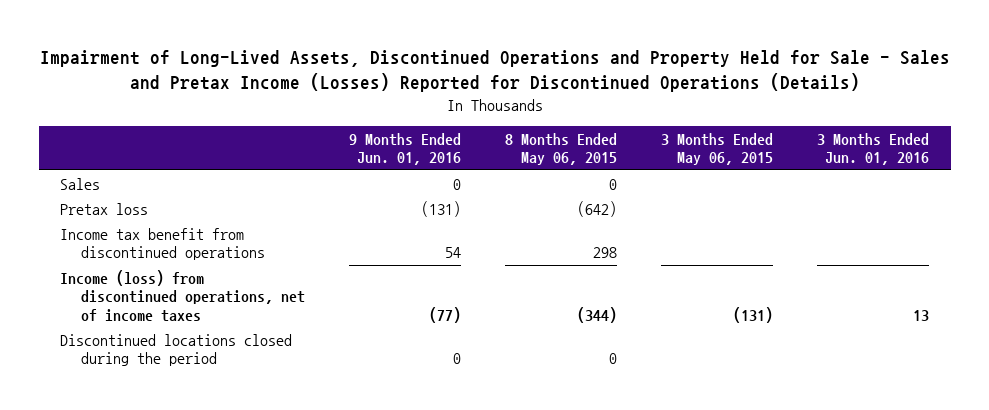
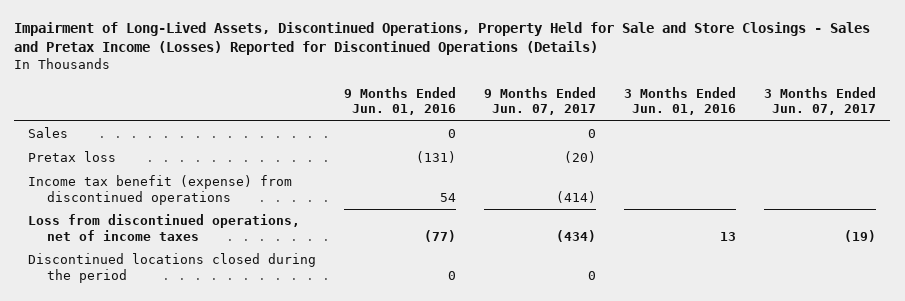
- Impairment of Long-Lived Assets, Discontinued Operations and Property Held for Sale - Sales and Pretax Income (Losses) Reported for Discontinued Operations (Details)
+ Impairment of Long-Lived Assets, Discontinued Operations, Property Held for Sale and Store Closings - Sales and Pretax Income (Losses) Reported for Discontinued Operations (Details)
- | 9 Months Ended Jun. 01, 2016 | 8 Months Ended May 06, 2015 | 3 Months Ended May 06, 2015 | 3 Months Ended Jun. 01, 2016
+ | 9 Months Ended Jun. 01, 2016 | 9 Months Ended Jun. 07, 2017 | 3 Months Ended Jun. 01, 2016 | 3 Months Ended Jun. 07, 2017
- Income tax benefit from discontinued operations | 54 | 298 | |
- Income (loss) from discontinued operations, net of income taxes | (77) | (344) | (131) | 13
+ Income tax benefit (expense) from discontinued operations | 54 | (414) | |
+ Loss from discontinued operations, net of income taxes | (77) | (434) | 13 | (19)

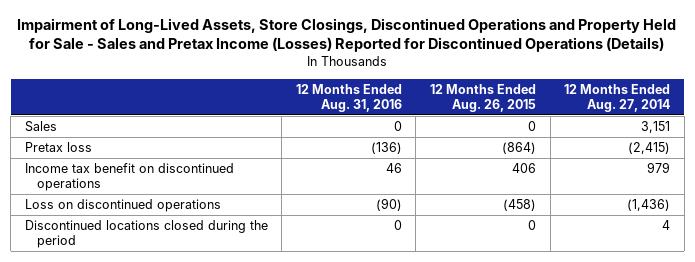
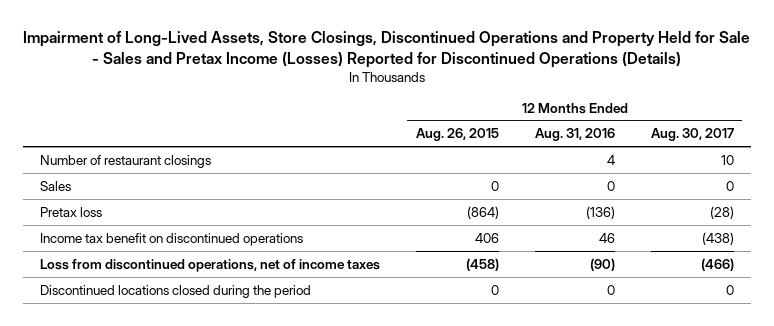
- | 12 Months Ended Aug. 31, 2016 | 12 Months Ended Aug. 26, 2015 | 12 Months Ended Aug. 27, 2014
+ | 12 Months Ended Aug. 26, 2015 | 12 Months Ended Aug. 31, 2016 | 12 Months Ended Aug. 30, 2017
+ Number of restaurant closings | | 4 | 10
- Loss on discontinued operations | (90) | (458) | (1,436)
+ Loss from discontinued operations, net of income taxes | (458) | (90) | (466)

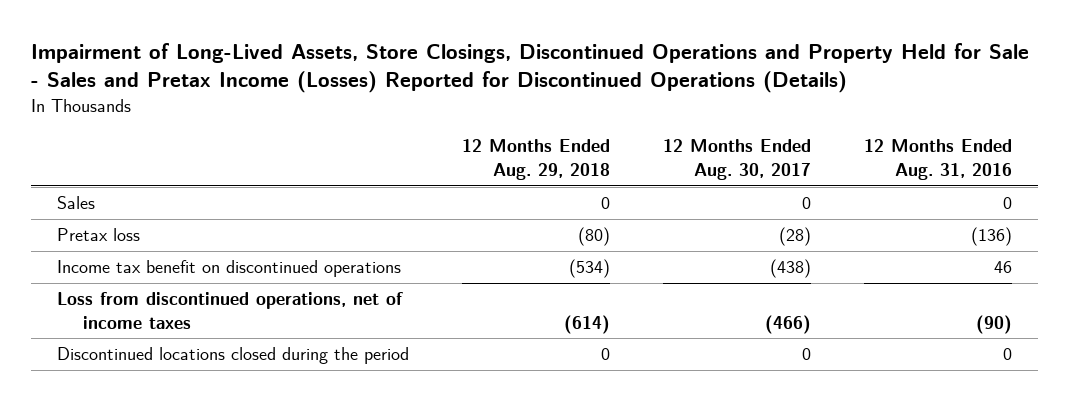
- | 12 Months Ended Aug. 26, 2015 | 12 Months Ended Aug. 31, 2016 | 12 Months Ended Aug. 30, 2017
+ | 12 Months Ended Aug. 29, 2018 | 12 Months Ended Aug. 30, 2017 | 12 Months Ended Aug. 31, 2016
- Number of restaurant closings | | 4 | 10

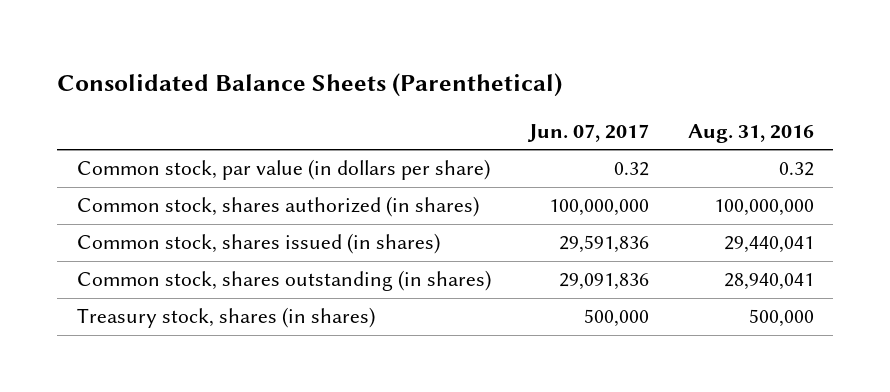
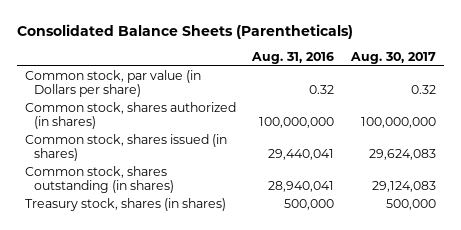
- Consolidated Balance Sheets (Parenthetical)
+ Consolidated Balance Sheets (Parentheticals)
- | Jun. 07, 2017 | Aug. 31, 2016
+ | Aug. 31, 2016 | Aug. 30, 2017
- Common stock, par value (in dollars per share) | 0.32 | 0.32
+ Common stock, par value (in Dollars per share) | 0.32 | 0.32

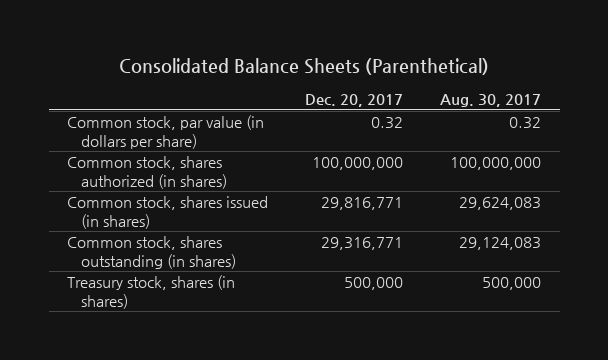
- Consolidated Balance Sheets (Parentheticals)
+ Consolidated Balance Sheets (Parenthetical)
- | Aug. 31, 2016 | Aug. 30, 2017
+ | Dec. 20, 2017 | Aug. 30, 2017
- Common stock, par value (in Dollars per share) | 0.32 | 0.32
+ Common stock, par value (in dollars per share) | 0.32 | 0.32

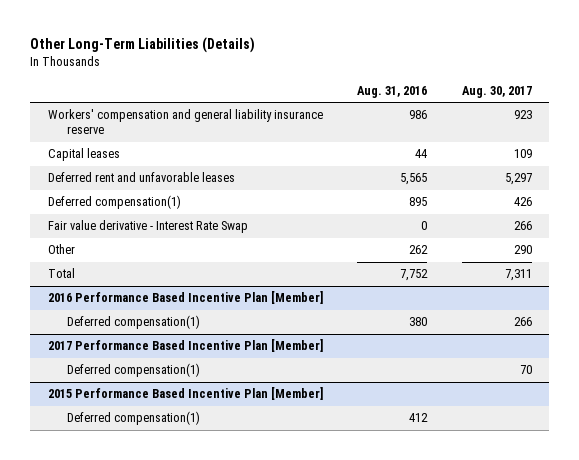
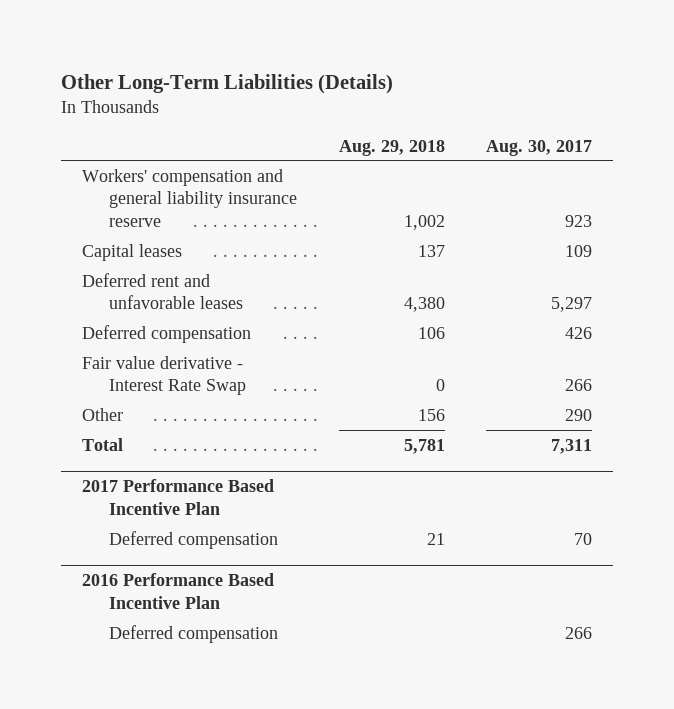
- | Aug. 31, 2016 | Aug. 30, 2017
+ | Aug. 29, 2018 | Aug. 30, 2017
- Deferred compensation(1) | 895 | 426
+ Deferred compensation | 106 | 426
- 2016 Performance Based Incentive Plan [Member]
- Deferred compensation(1) | 380 | 266
- 2017 Performance Based Incentive Plan [Member]
- Deferred compensation(1) | | 70
- 2015 Performance Based Incentive Plan [Member]
- Deferred compensation(1) | 412 |
+ 2017 Performance Based Incentive Plan
+ Deferred compensation | 21 | 70
+ 2016 Performance Based Incentive Plan
+ Deferred compensation | | 266

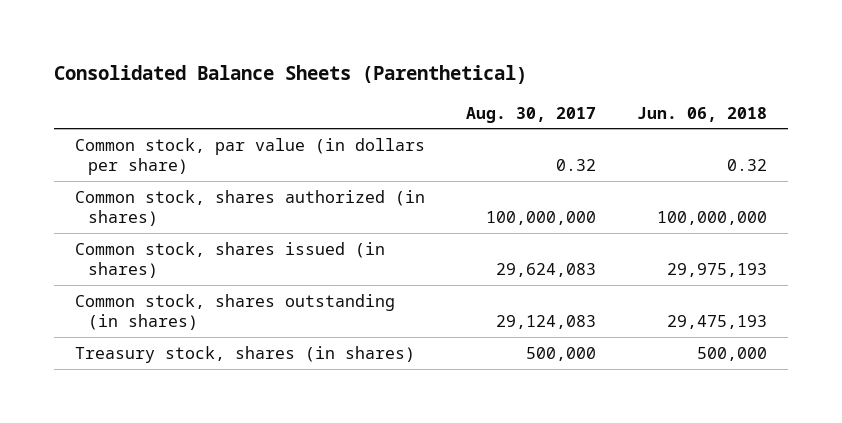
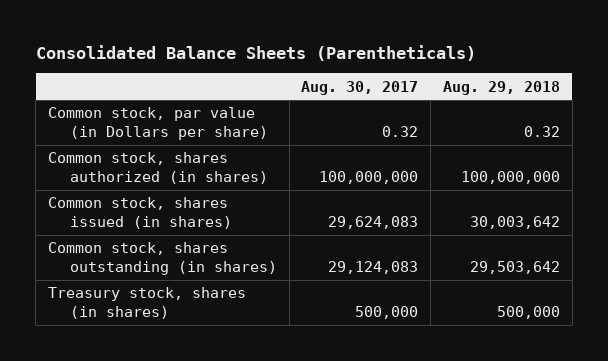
- Consolidated Balance Sheets (Parenthetical)
+ Consolidated Balance Sheets (Parentheticals)
- | Aug. 30, 2017 | Jun. 06, 2018
+ | Aug. 30, 2017 | Aug. 29, 2018
- Common stock, par value (in dollars per share) | 0.32 | 0.32
+ Common stock, par value (in Dollars per share) | 0.32 | 0.32

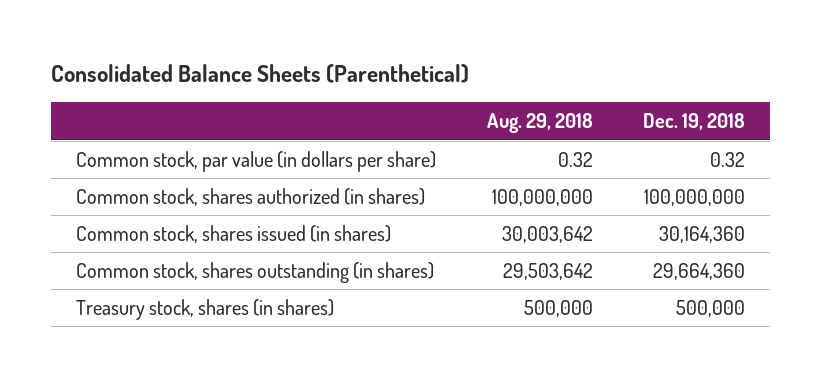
- Consolidated Balance Sheets (Parentheticals)
+ Consolidated Balance Sheets (Parenthetical)
- | Aug. 30, 2017 | Aug. 29, 2018
+ | Aug. 29, 2018 | Dec. 19, 2018
- Common stock, par value (in Dollars per share) | 0.32 | 0.32
+ Common stock, par value (in dollars per share) | 0.32 | 0.32

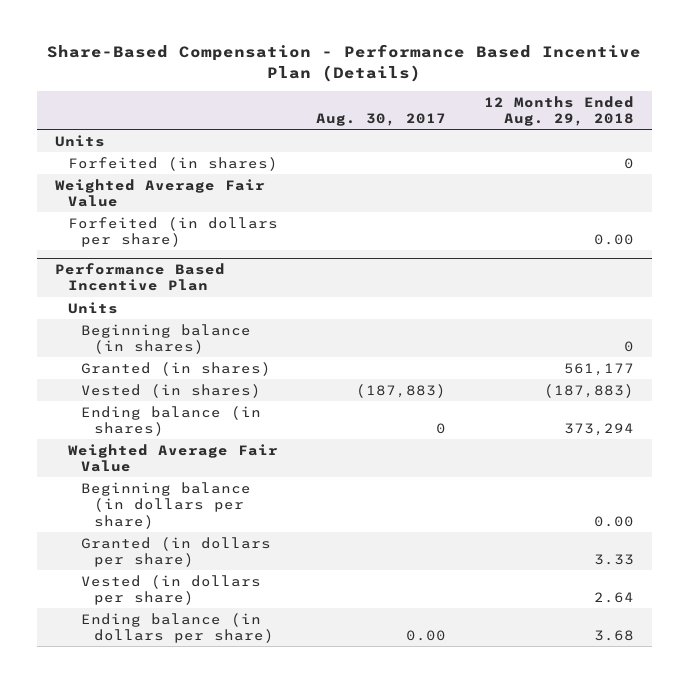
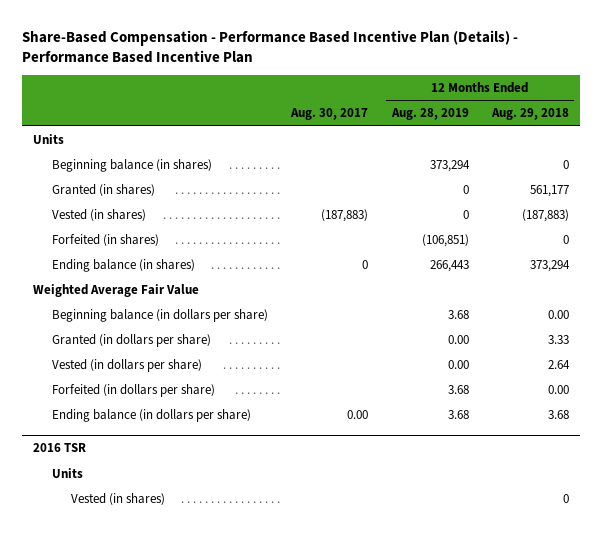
- Share-Based Compensation - Performance Based Incentive Plan (Details)
+ Share-Based Compensation - Performance Based Incentive Plan (Details) - Performance Based Incentive Plan
- | Aug. 30, 2017 | 12 Months Ended Aug. 29, 2018
+ | Aug. 30, 2017 | 12 Months Ended Aug. 28, 2019 | 12 Months Ended Aug. 29, 2018
- Weighted Average Fair Value
- Performance Based Incentive Plan
- Units
moved down: Forfeited (in shares) | | (106,851) | 0
moved down: Forfeited (in dollars per share) | | 3.68 | 0.00
+ 2016 TSR
+ Units
+ Vested (in shares) | | | 0

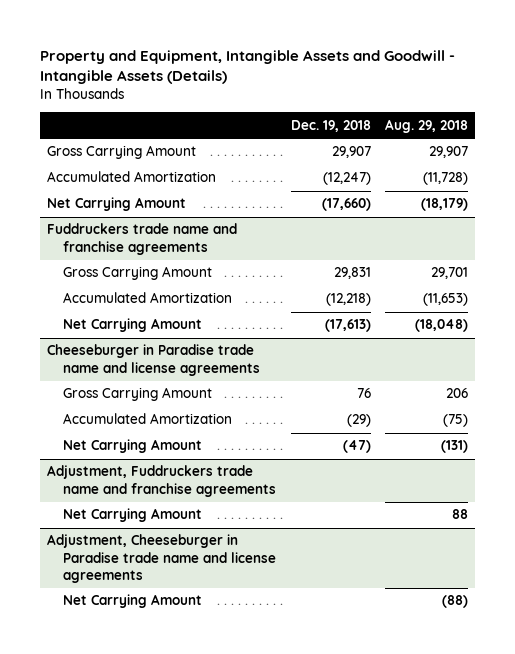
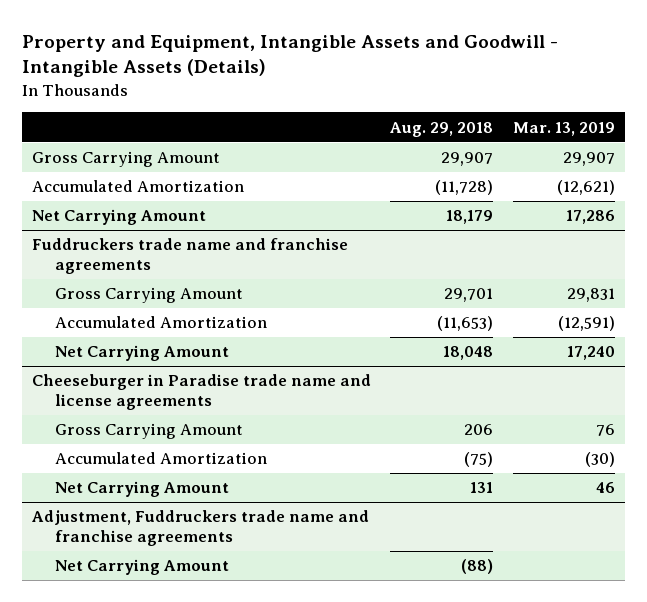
- | Dec. 19, 2018 | Aug. 29, 2018
+ | Aug. 29, 2018 | Mar. 13, 2019
- Net Carrying Amount | (17,660) | (18,179)
+ Net Carrying Amount | 18,179 | 17,286
@ Fuddruckers trade name and franchise agreements
- Net Carrying Amount | (17,613) | (18,048)
+ Net Carrying Amount | 18,048 | 17,240
@ Cheeseburger in Paradise trade name and license agreements
- Net Carrying Amount | (47) | (131)
+ Net Carrying Amount | 131 | 46
@ Adjustment, Fuddruckers trade name and franchise agreements
- Net Carrying Amount | | 88
- Adjustment, Cheeseburger in Paradise trade name and license agreements

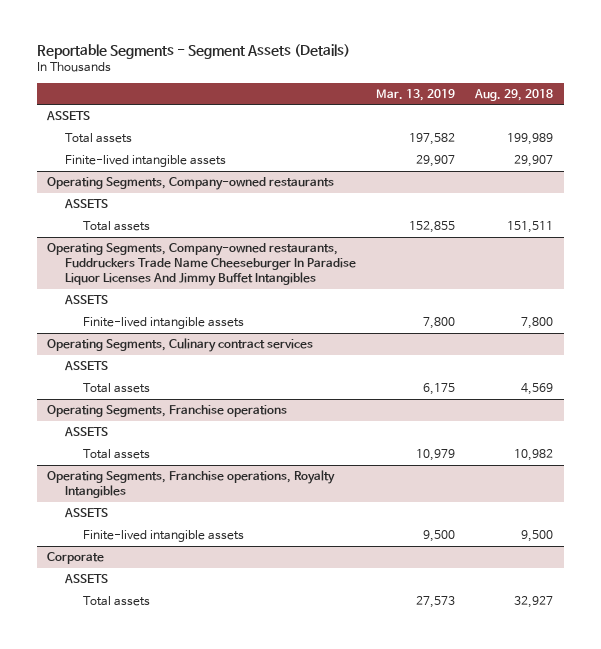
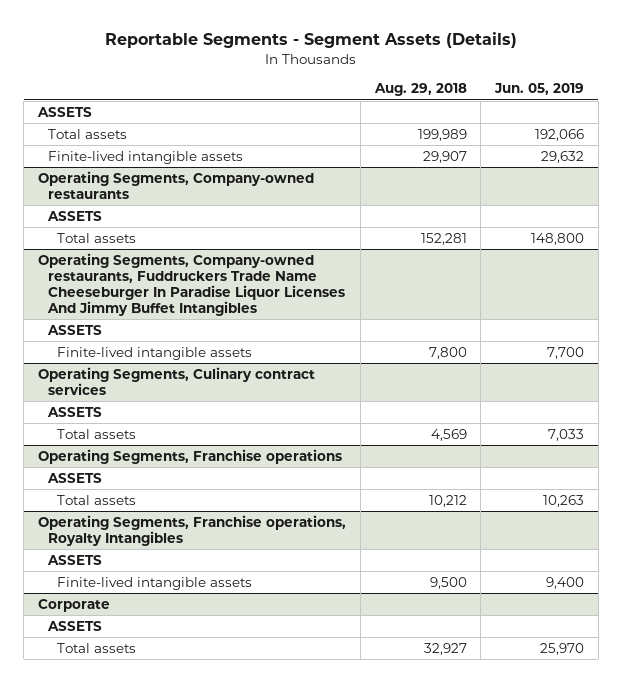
- | Mar. 13, 2019 | Aug. 29, 2018
+ | Aug. 29, 2018 | Jun. 05, 2019
@ Operating Segments, Company-owned restaurants
- Total assets | 152,855 | 151,511
+ Total assets | 152,281 | 148,800
@ Operating Segments, Franchise operations
- Total assets | 10,979 | 10,982
+ Total assets | 10,212 | 10,263

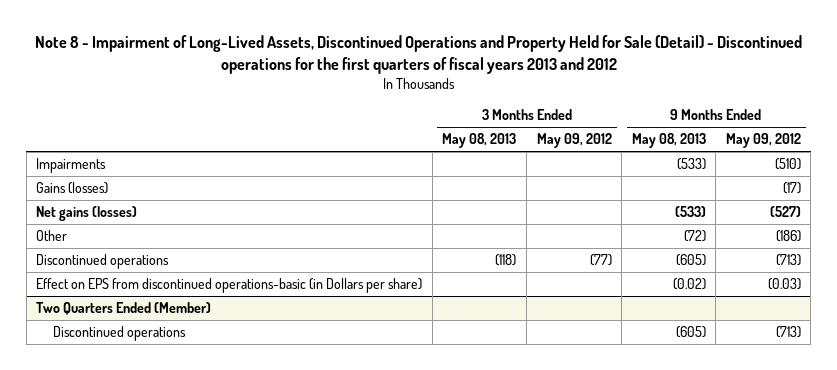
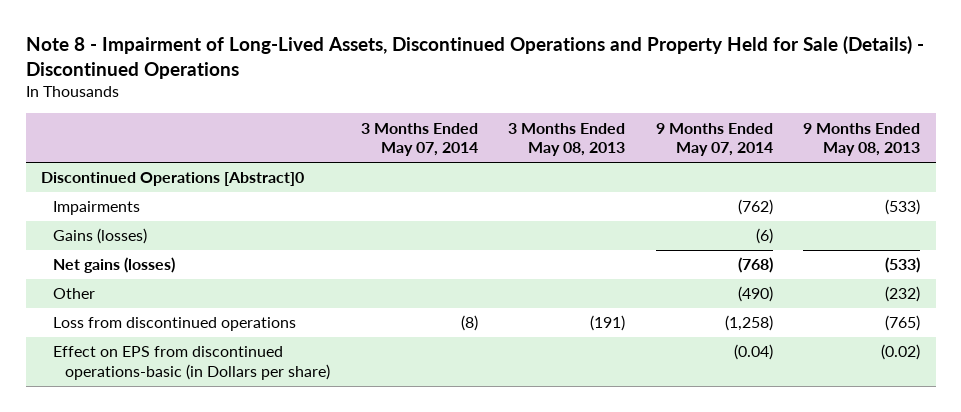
- Note 8 - Impairment of Long-Lived Assets, Discontinued Operations and Property Held for Sale (Detail) - Discontinued operations for the first quarters of fiscal years 2013 and 2012
+ Note 8 - Impairment of Long-Lived Assets, Discontinued Operations and Property Held for Sale (Details) - Discontinued Operations
- | 3 Months Ended May 08, 2013 | 3 Months Ended May 09, 2012 | 9 Months Ended May 08, 2013 | 9 Months Ended May 09, 2012
+ | 3 Months Ended May 07, 2014 | 3 Months Ended May 08, 2013 | 9 Months Ended May 07, 2014 | 9 Months Ended May 08, 2013
+ Discontinued Operations [Abstract]0
- Other | | | (72) | (186)
- Discontinued operations | (118) | (77) | (605) | (713)
+ Other | | | (490) | (232)
+ Loss from discontinued operations | (8) | (191) | (1,258) | (765)
- Two Quarters Ended (Member)
- Discontinued operations | | | (605) | (713)

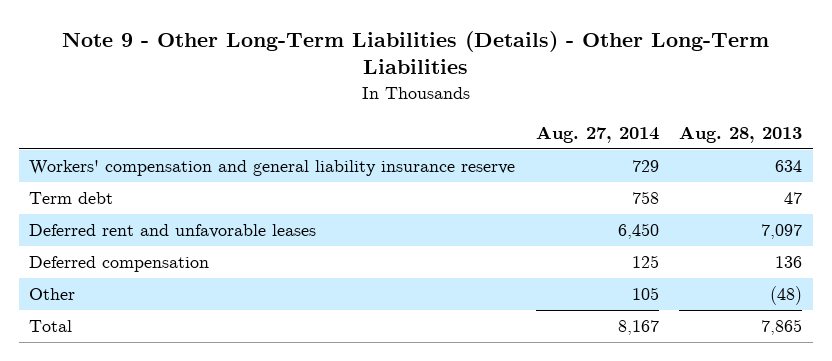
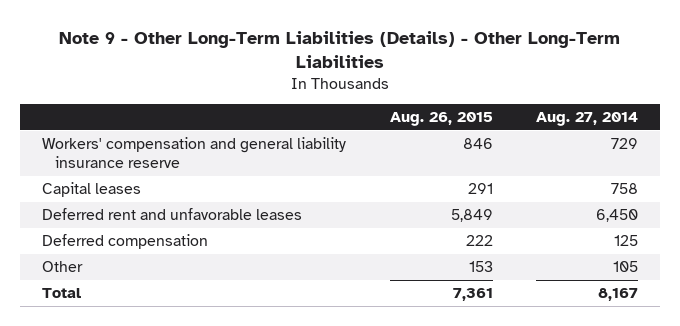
- | Aug. 27, 2014 | Aug. 28, 2013
+ | Aug. 26, 2015 | Aug. 27, 2014
- Term debt | 758 | 47
+ Capital leases | 291 | 758

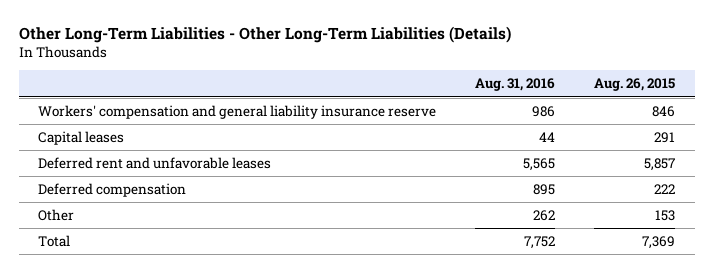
- Note 9 - Other Long-Term Liabilities (Details) - Other Long-Term Liabilities
+ Other Long-Term Liabilities - Other Long-Term Liabilities (Details)
- | Aug. 26, 2015 | Aug. 27, 2014
+ | Aug. 31, 2016 | Aug. 26, 2015
- Deferred rent and unfavorable leases | 5,849 | 6,450
+ Deferred rent and unfavorable leases | 5,565 | 5,857
- Total | 7,361 | 8,167
+ Total | 7,752 | 7,369

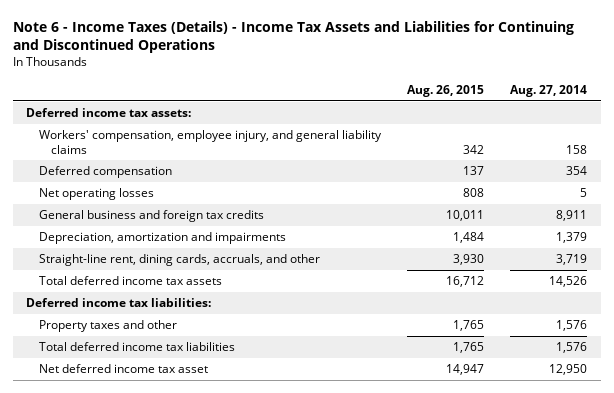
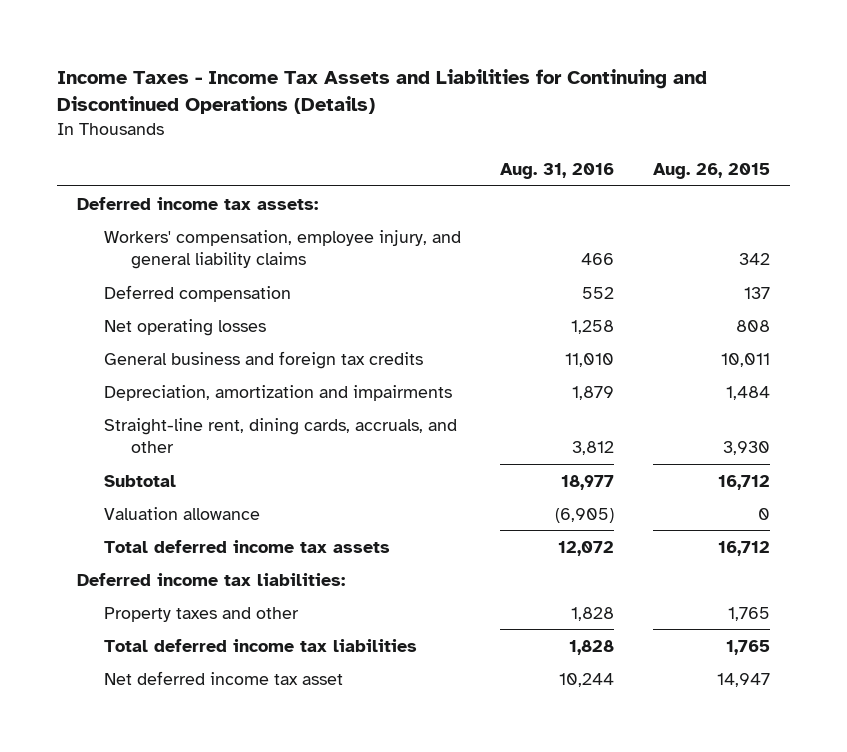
- Note 6 - Income Taxes (Details) - Income Tax Assets and Liabilities for Continuing and Discontinued Operations
+ Income Taxes - Income Tax Assets and Liabilities for Continuing and Discontinued Operations (Details)
- | Aug. 26, 2015 | Aug. 27, 2014
+ | Aug. 31, 2016 | Aug. 26, 2015
+ Subtotal | 18,977 | 16,712
+ Valuation allowance | (6,905) | 0

